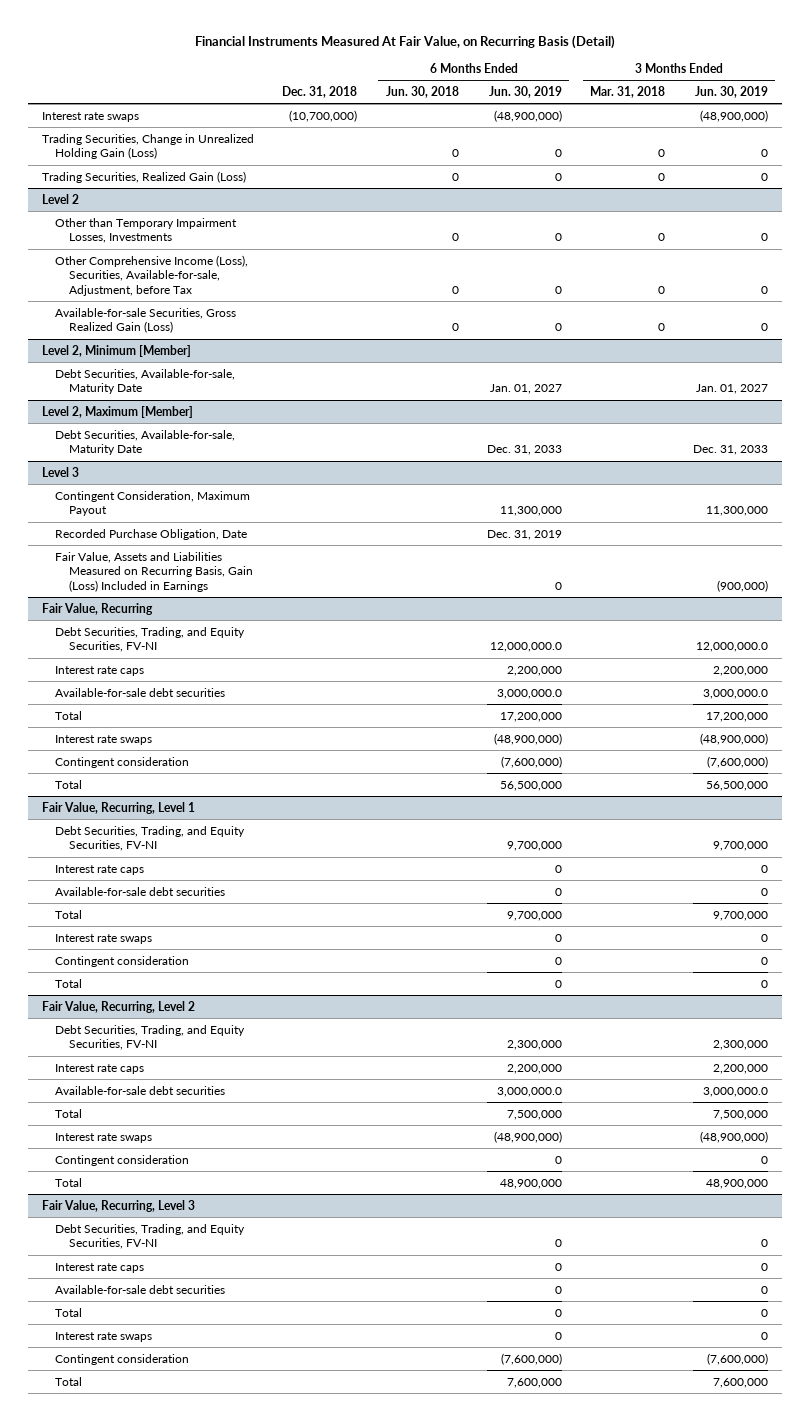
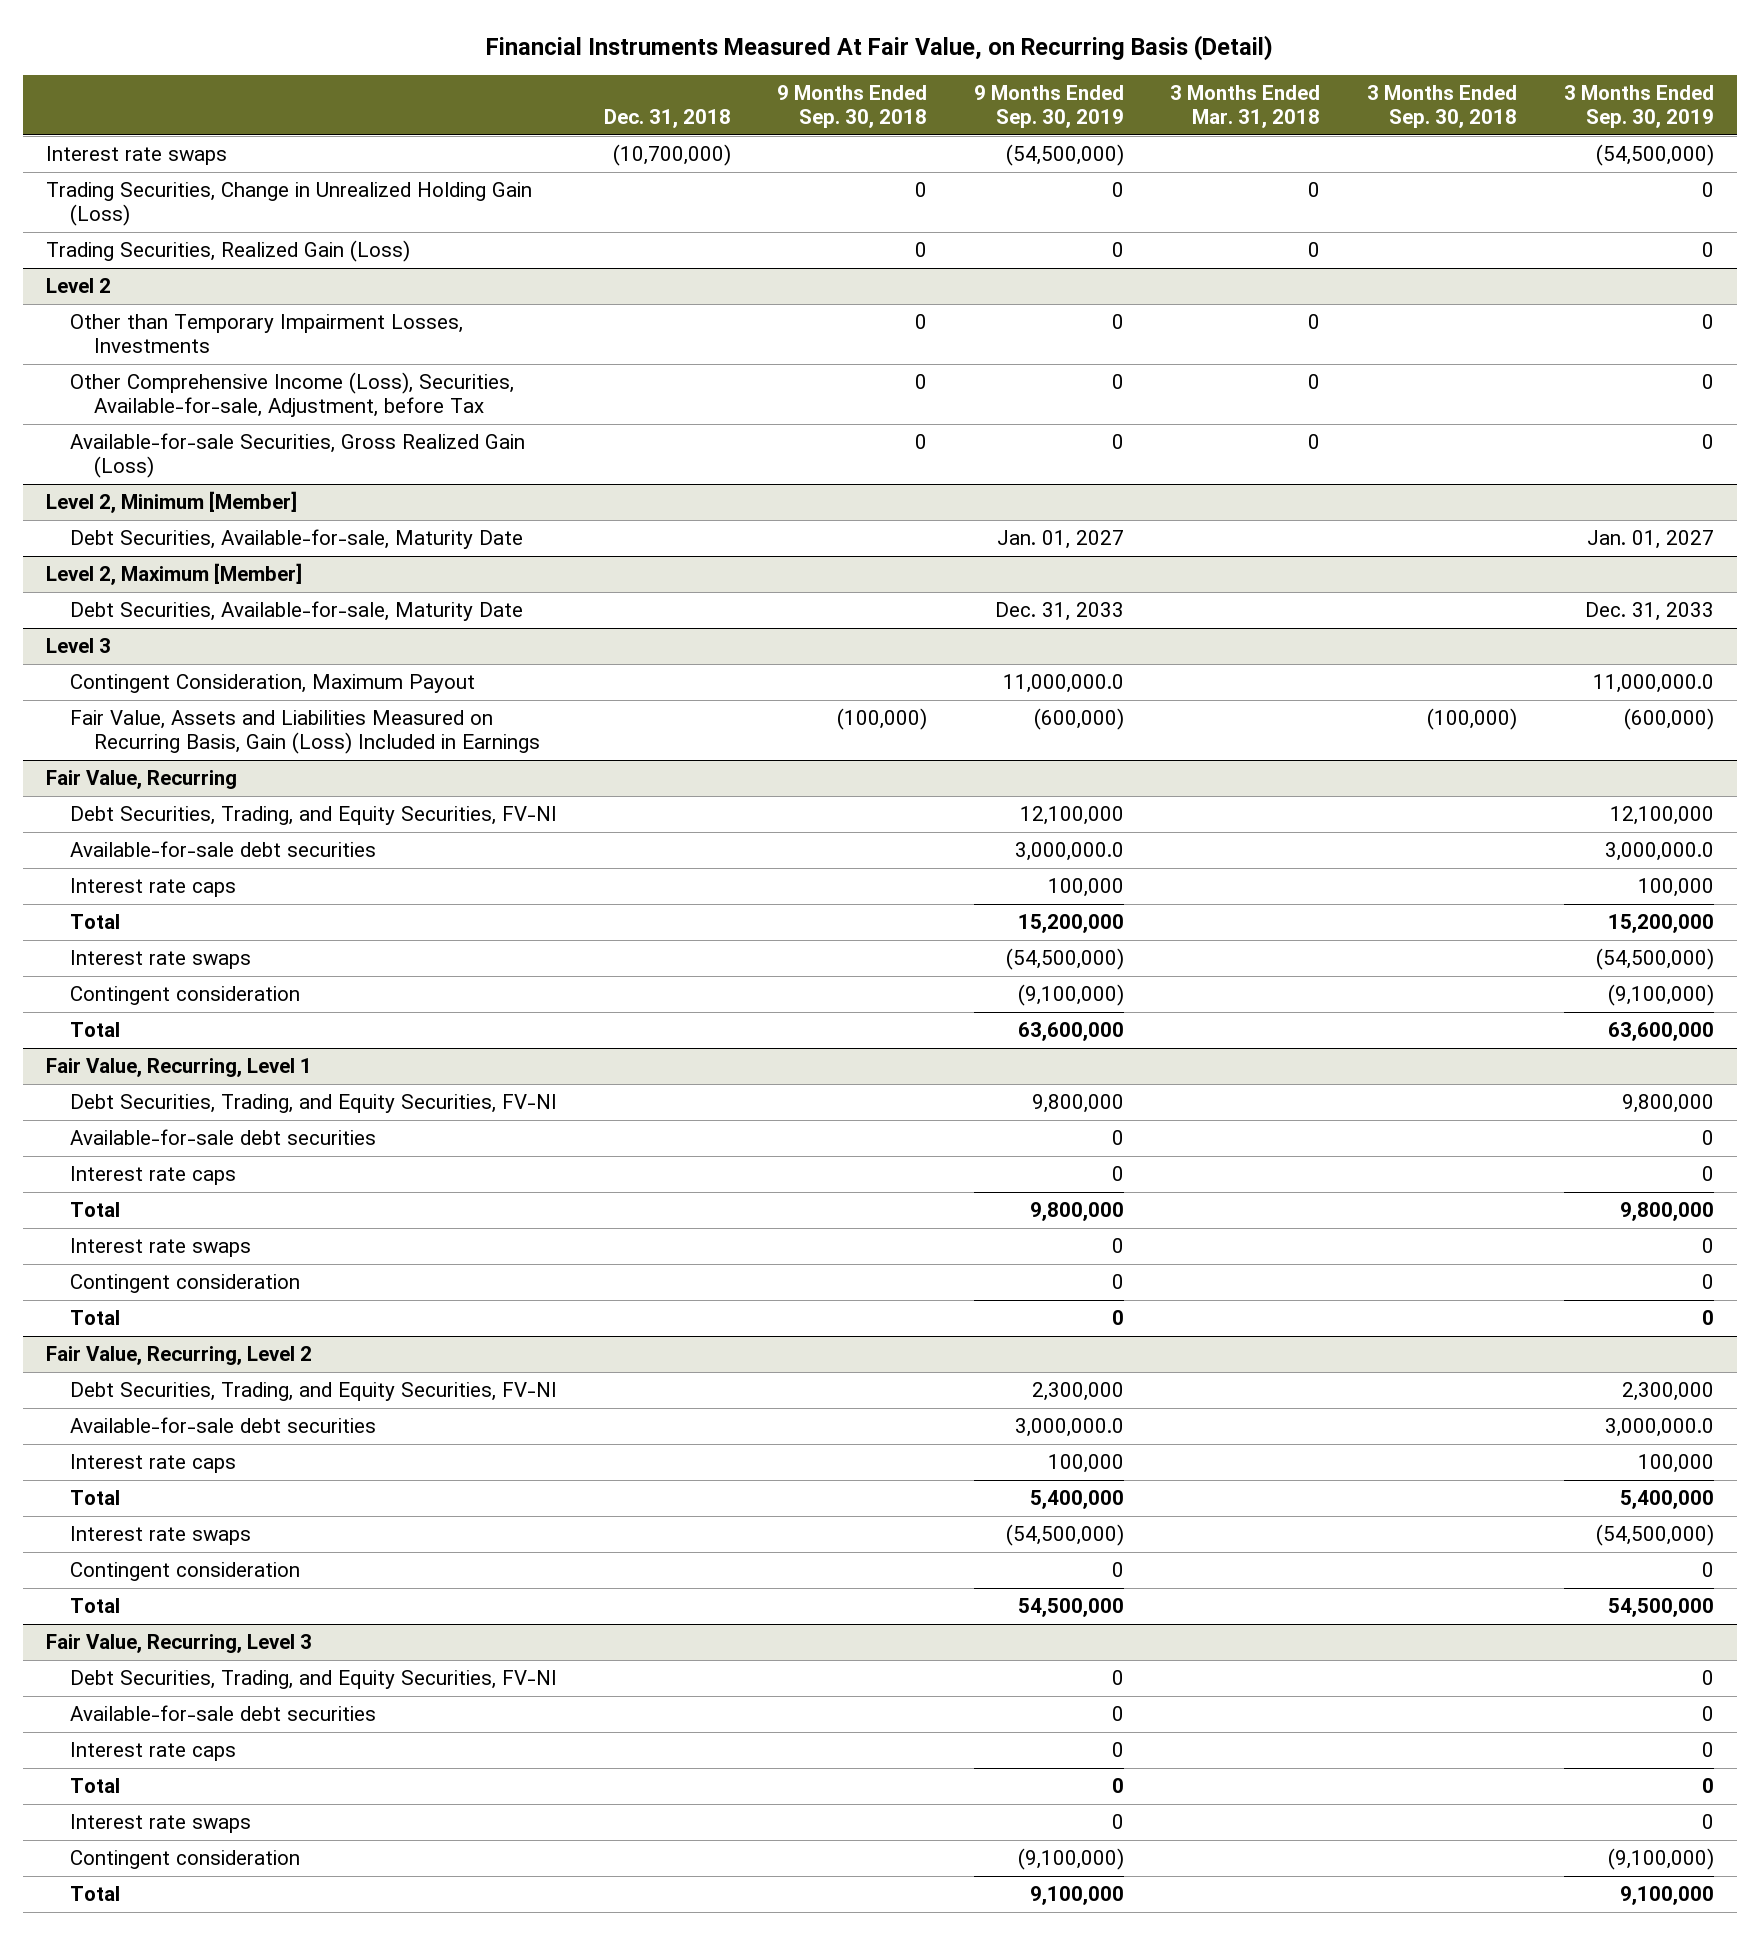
- | Dec. 31, 2018 | 6 Months Ended Jun. 30, 2018 | 6 Months Ended Jun. 30, 2019 | 3 Months Ended Mar. 31, 2018 | 3 Months Ended Jun. 30, 2019
+ | Dec. 31, 2018 | 9 Months Ended Sep. 30, 2018 | 9 Months Ended Sep. 30, 2019 | 3 Months Ended Mar. 31, 2018 | 3 Months Ended Sep. 30, 2018 | 3 Months Ended Sep. 30, 2019
@ Level 3
- Recorded Purchase Obligation, Date | | | Dec. 31, 2019 | |
@ Fair Value, Recurring
moved down: Interest rate caps | | | 100,000 | | | 100,000
@ Fair Value, Recurring, Level 1
moved down: Interest rate caps | | | 0 | | | 0
@ Fair Value, Recurring, Level 2
moved down: Interest rate caps | | | 100,000 | | | 100,000
@ Fair Value, Recurring, Level 3
moved down: Interest rate caps | | | 0 | | | 0

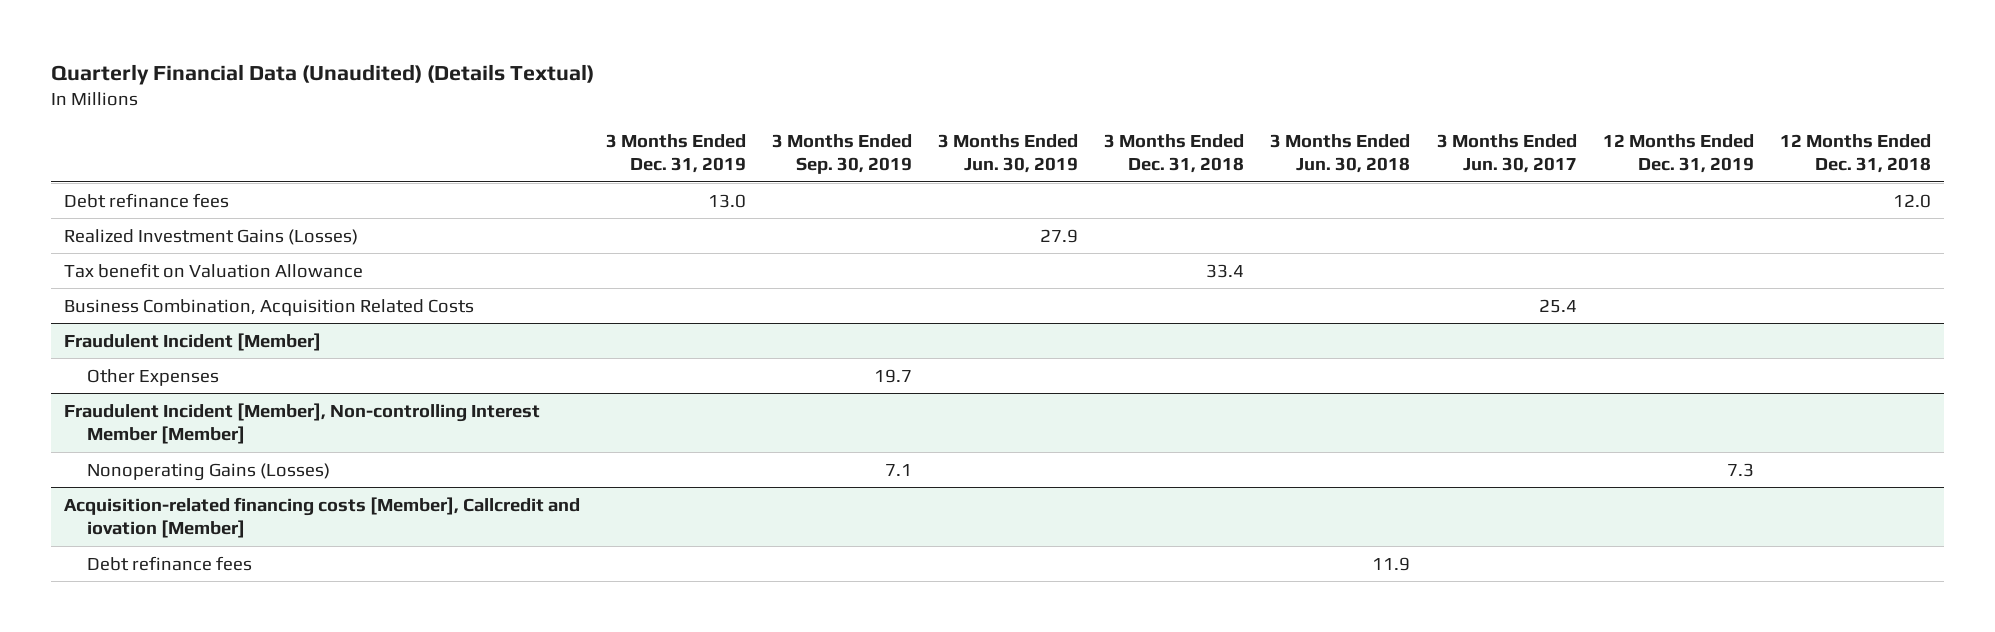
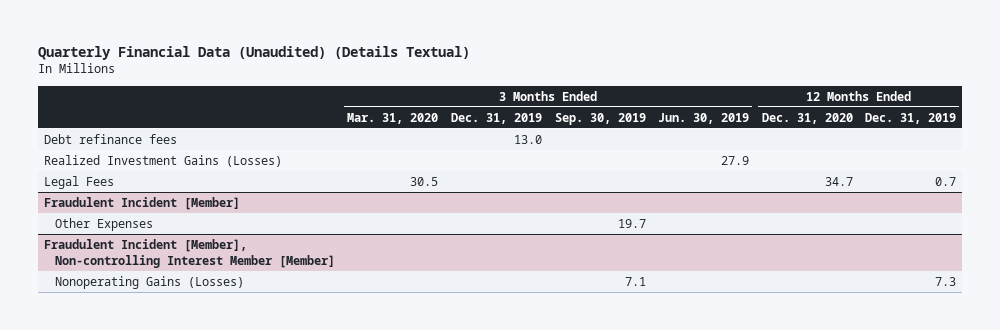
- | 3 Months Ended Dec. 31, 2019 | 3 Months Ended Sep. 30, 2019 | 3 Months Ended Jun. 30, 2019 | 3 Months Ended Dec. 31, 2018 | 3 Months Ended Jun. 30, 2018 | 3 Months Ended Jun. 30, 2017 | 12 Months Ended Dec. 31, 2019 | 12 Months Ended Dec. 31, 2018
+ | 3 Months Ended Mar. 31, 2020 | 3 Months Ended Dec. 31, 2019 | 3 Months Ended Sep. 30, 2019 | 3 Months Ended Jun. 30, 2019 | 12 Months Ended Dec. 31, 2020 | 12 Months Ended Dec. 31, 2019
- Tax benefit on Valuation Allowance | | | | 33.4 | | | |
- Business Combination, Acquisition Related Costs | | | | | | 25.4 | |
+ Legal Fees | 30.5 | | | | 34.7 | 0.7
- Acquisition-related financing costs [Member], Callcredit and iovation [Member]
- Debt refinance fees | | | | | 11.9 | | |

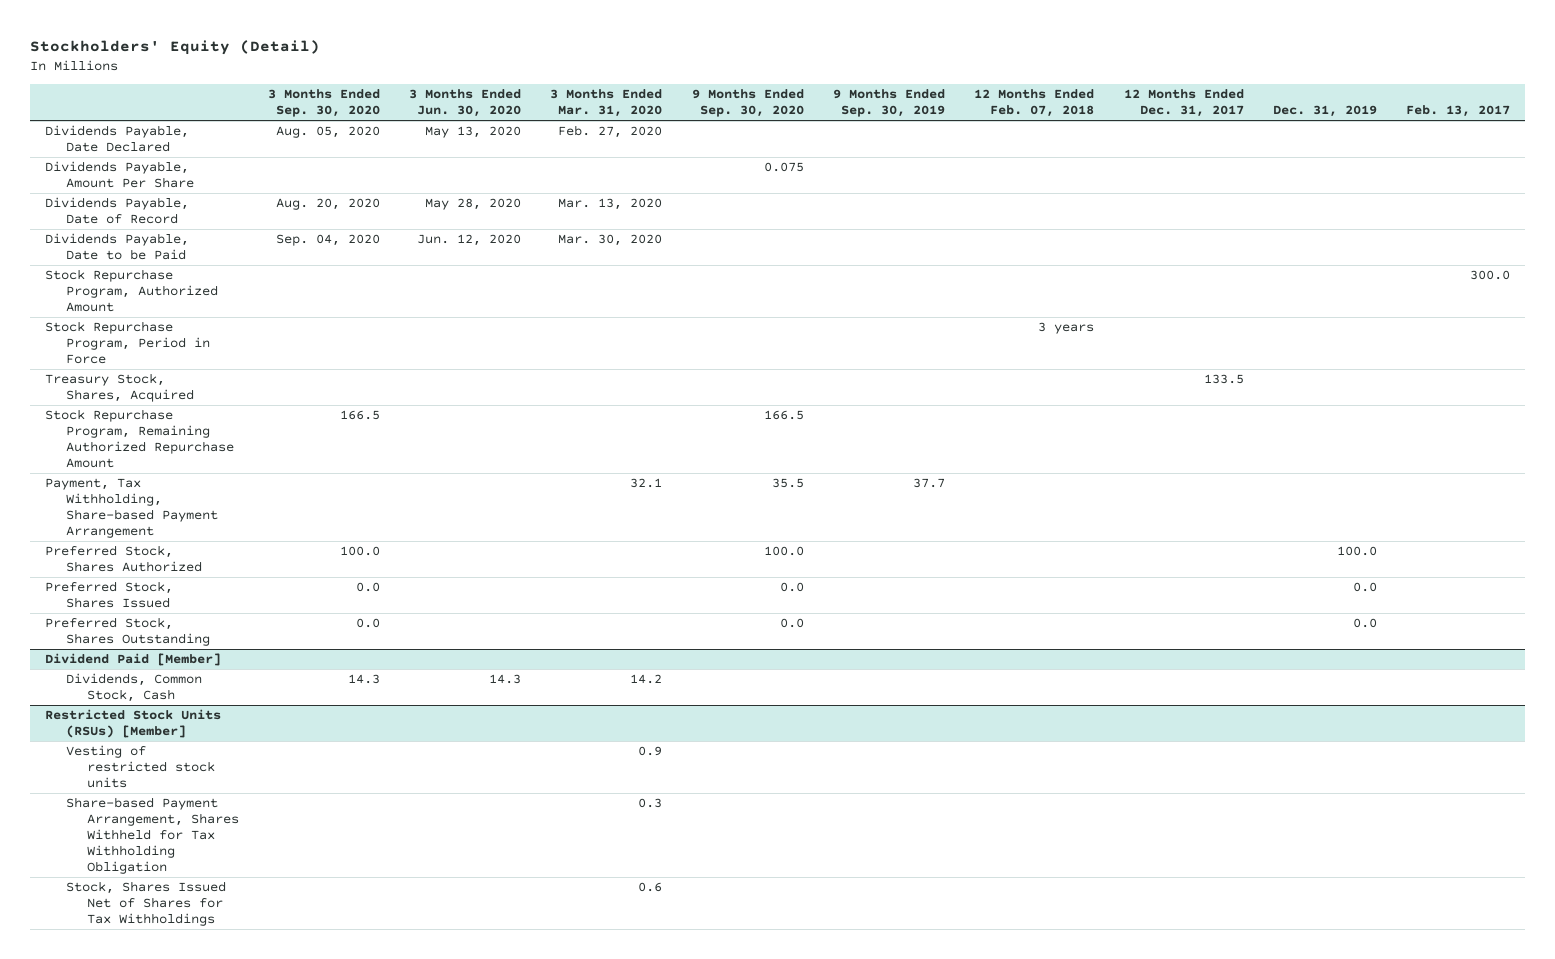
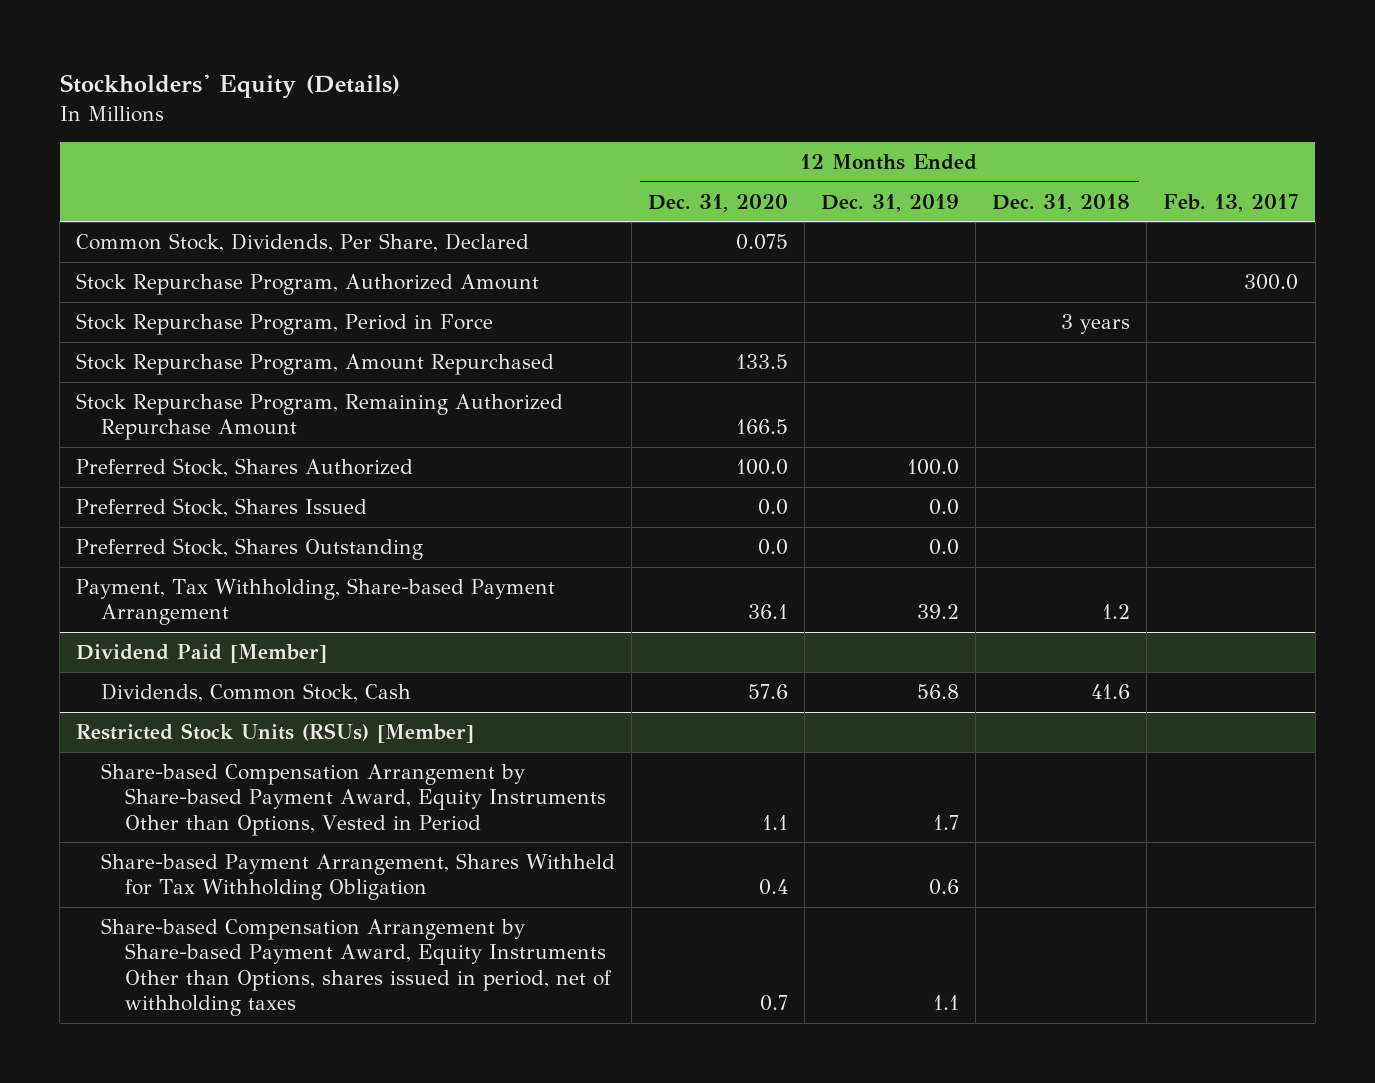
- Stockholders' Equity (Detail)
+ Stockholders' Equity (Details)
- | 3 Months Ended Sep. 30, 2020 | 3 Months Ended Jun. 30, 2020 | 3 Months Ended Mar. 31, 2020 | 9 Months Ended Sep. 30, 2020 | 9 Months Ended Sep. 30, 2019 | 12 Months Ended Feb. 07, 2018 | 12 Months Ended Dec. 31, 2017 | Dec. 31, 2019 | Feb. 13, 2017
+ | 12 Months Ended Dec. 31, 2020 | 12 Months Ended Dec. 31, 2019 | 12 Months Ended Dec. 31, 2018 | Feb. 13, 2017
- Dividends Payable, Date Declared | Aug. 05, 2020 | May 13, 2020 | Feb. 27, 2020 | | | | | |
- Dividends Payable, Amount Per Share | | | | 0.075 | | | | |
- Dividends Payable, Date of Record | Aug. 20, 2020 | May 28, 2020 | Mar. 13, 2020 | | | | | |
- Dividends Payable, Date to be Paid | Sep. 04, 2020 | Jun. 12, 2020 | Mar. 30, 2020 | | | | | |
+ Common Stock, Dividends, Per Share, Declared | 0.075 | | |
- Treasury Stock, Shares, Acquired | | | | | | | 133.5 | |
+ Stock Repurchase Program, Amount Repurchased | 133.5 | | |
moved down: Payment, Tax Withholding, Share-based Payment Arrangement | 36.1 | 39.2 | 1.2 |
@ Restricted Stock Units (RSUs) [Member]
- Vesting of restricted stock units | | | 0.9 | | | | | |
+ Share-based Compensation Arrangement by Share-based Payment Award, Equity Instruments Other than Options, Vested in Period | 1.1 | 1.7 | |
- Stock, Shares Issued Net of Shares for Tax Withholdings | | | 0.6 | | | | | |
+ Share-based Compensation Arrangement by Share-based Payment Award, Equity Instruments Other than Options, shares issued in period, net of withholding taxes | 0.7 | 1.1 | |

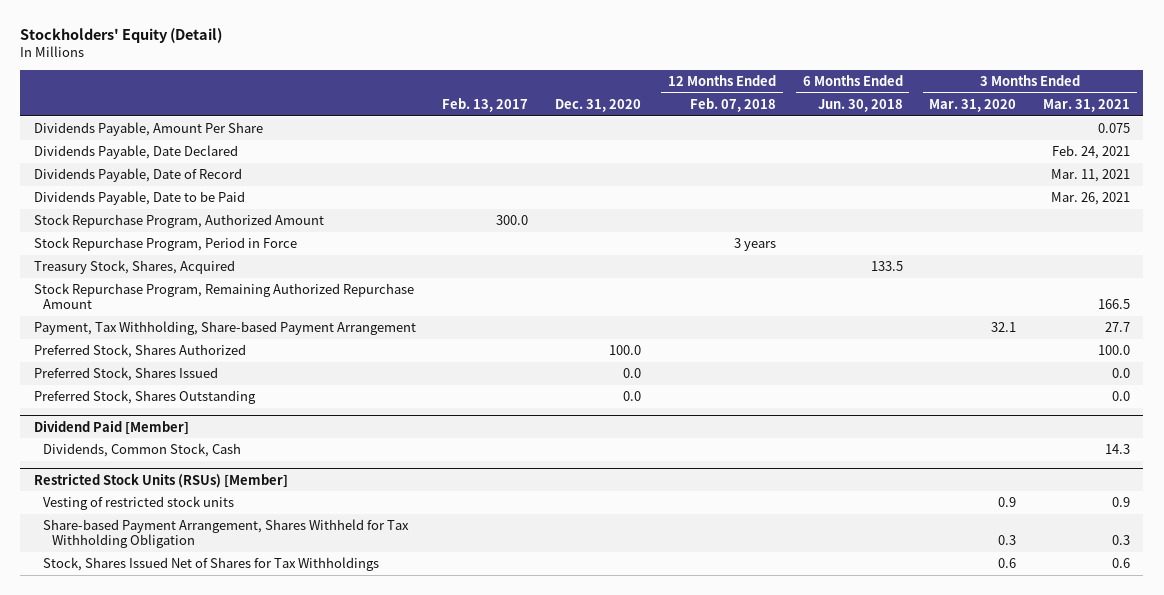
- Stockholders' Equity (Details)
+ Stockholders' Equity (Detail)
- | 12 Months Ended Dec. 31, 2020 | 12 Months Ended Dec. 31, 2019 | 12 Months Ended Dec. 31, 2018 | Feb. 13, 2017
+ | Feb. 13, 2017 | Dec. 31, 2020 | 12 Months Ended Feb. 07, 2018 | 6 Months Ended Jun. 30, 2018 | 3 Months Ended Mar. 31, 2020 | 3 Months Ended Mar. 31, 2021
- Common Stock, Dividends, Per Share, Declared | 0.075 | | |
+ Dividends Payable, Amount Per Share | | | | | | 0.075
+ Dividends Payable, Date Declared | | | | | | Feb. 24, 2021
+ Dividends Payable, Date of Record | | | | | | Mar. 11, 2021
+ Dividends Payable, Date to be Paid | | | | | | Mar. 26, 2021
- Stock Repurchase Program, Amount Repurchased | 133.5 | | |
+ Treasury Stock, Shares, Acquired | | | | 133.5 | |
moved up: Payment, Tax Withholding, Share-based Payment Arrangement | | | | | 32.1 | 27.7
@ Restricted Stock Units (RSUs) [Member]
- Share-based Compensation Arrangement by Share-based Payment Award, Equity Instruments Other than Options, Vested in Period | 1.1 | 1.7 | |
+ Vesting of restricted stock units | | | | | 0.9 | 0.9
- Share-based Compensation Arrangement by Share-based Payment Award, Equity Instruments Other than Options, shares issued in period, net of withholding taxes | 0.7 | 1.1 | |
+ Stock, Shares Issued Net of Shares for Tax Withholdings | | | | | 0.6 | 0.6

